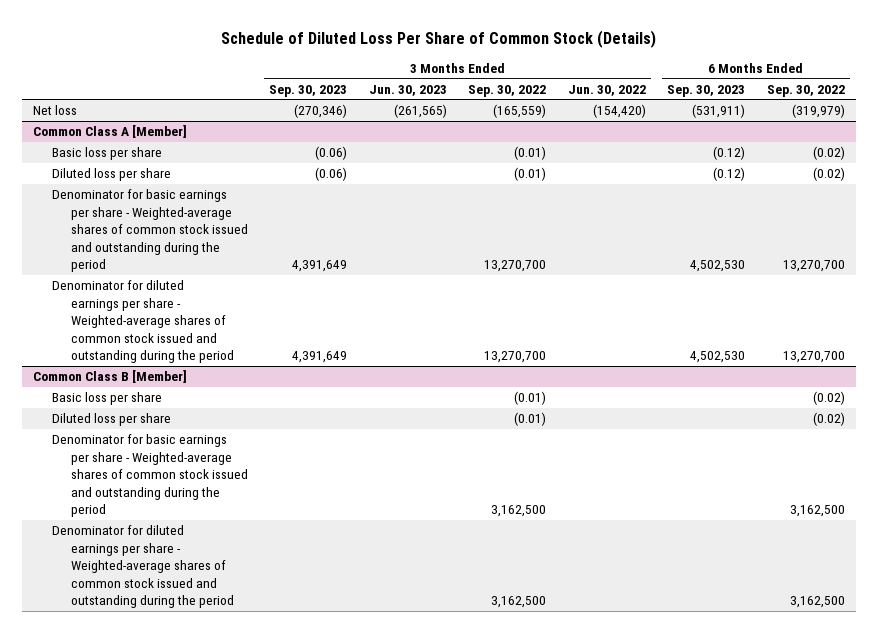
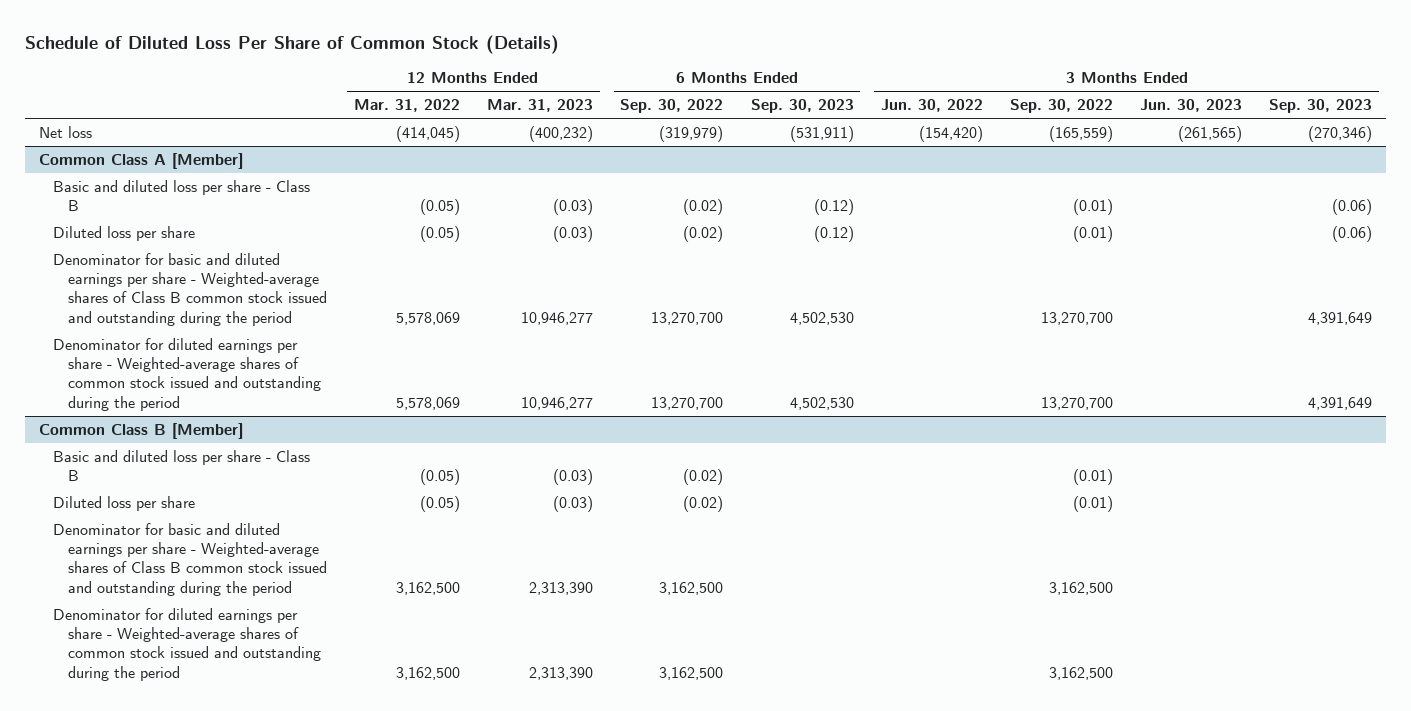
- | 3 Months Ended Sep. 30, 2023 | 3 Months Ended Jun. 30, 2023 | 3 Months Ended Sep. 30, 2022 | 3 Months Ended Jun. 30, 2022 | 6 Months Ended Sep. 30, 2023 | 6 Months Ended Sep. 30, 2022
+ | 12 Months Ended Mar. 31, 2022 | 12 Months Ended Mar. 31, 2023 | 6 Months Ended Sep. 30, 2022 | 6 Months Ended Sep. 30, 2023 | 3 Months Ended Jun. 30, 2022 | 3 Months Ended Sep. 30, 2022 | 3 Months Ended Jun. 30, 2023 | 3 Months Ended Sep. 30, 2023
@ Common Class A [Member]
- Basic loss per share | (0.06) | | (0.01) | | (0.12) | (0.02)
+ Basic and diluted loss per share - Class B | (0.05) | (0.03) | (0.02) | (0.12) | | (0.01) | | (0.06)
- Denominator for basic earnings per share - Weighted-average shares of common stock issued and outstanding during the period | 4,391,649 | | 13,270,700 | | 4,502,530 | 13,270,700
+ Denominator for basic and diluted earnings per share - Weighted-average shares of Class B common stock issued and outstanding during the period | 5,578,069 | 10,946,277 | 13,270,700 | 4,502,530 | | 13,270,700 | | 4,391,649
@ Common Class B [Member]
- Basic loss per share | | | (0.01) | | | (0.02)
+ Basic and diluted loss per share - Class B | (0.05) | (0.03) | (0.02) | | | (0.01) | |
- Denominator for basic earnings per share - Weighted-average shares of common stock issued and outstanding during the period | | | 3,162,500 | | | 3,162,500
+ Denominator for basic and diluted earnings per share - Weighted-average shares of Class B common stock issued and outstanding during the period | 3,162,500 | 2,313,390 | 3,162,500 | | | 3,162,500 | |

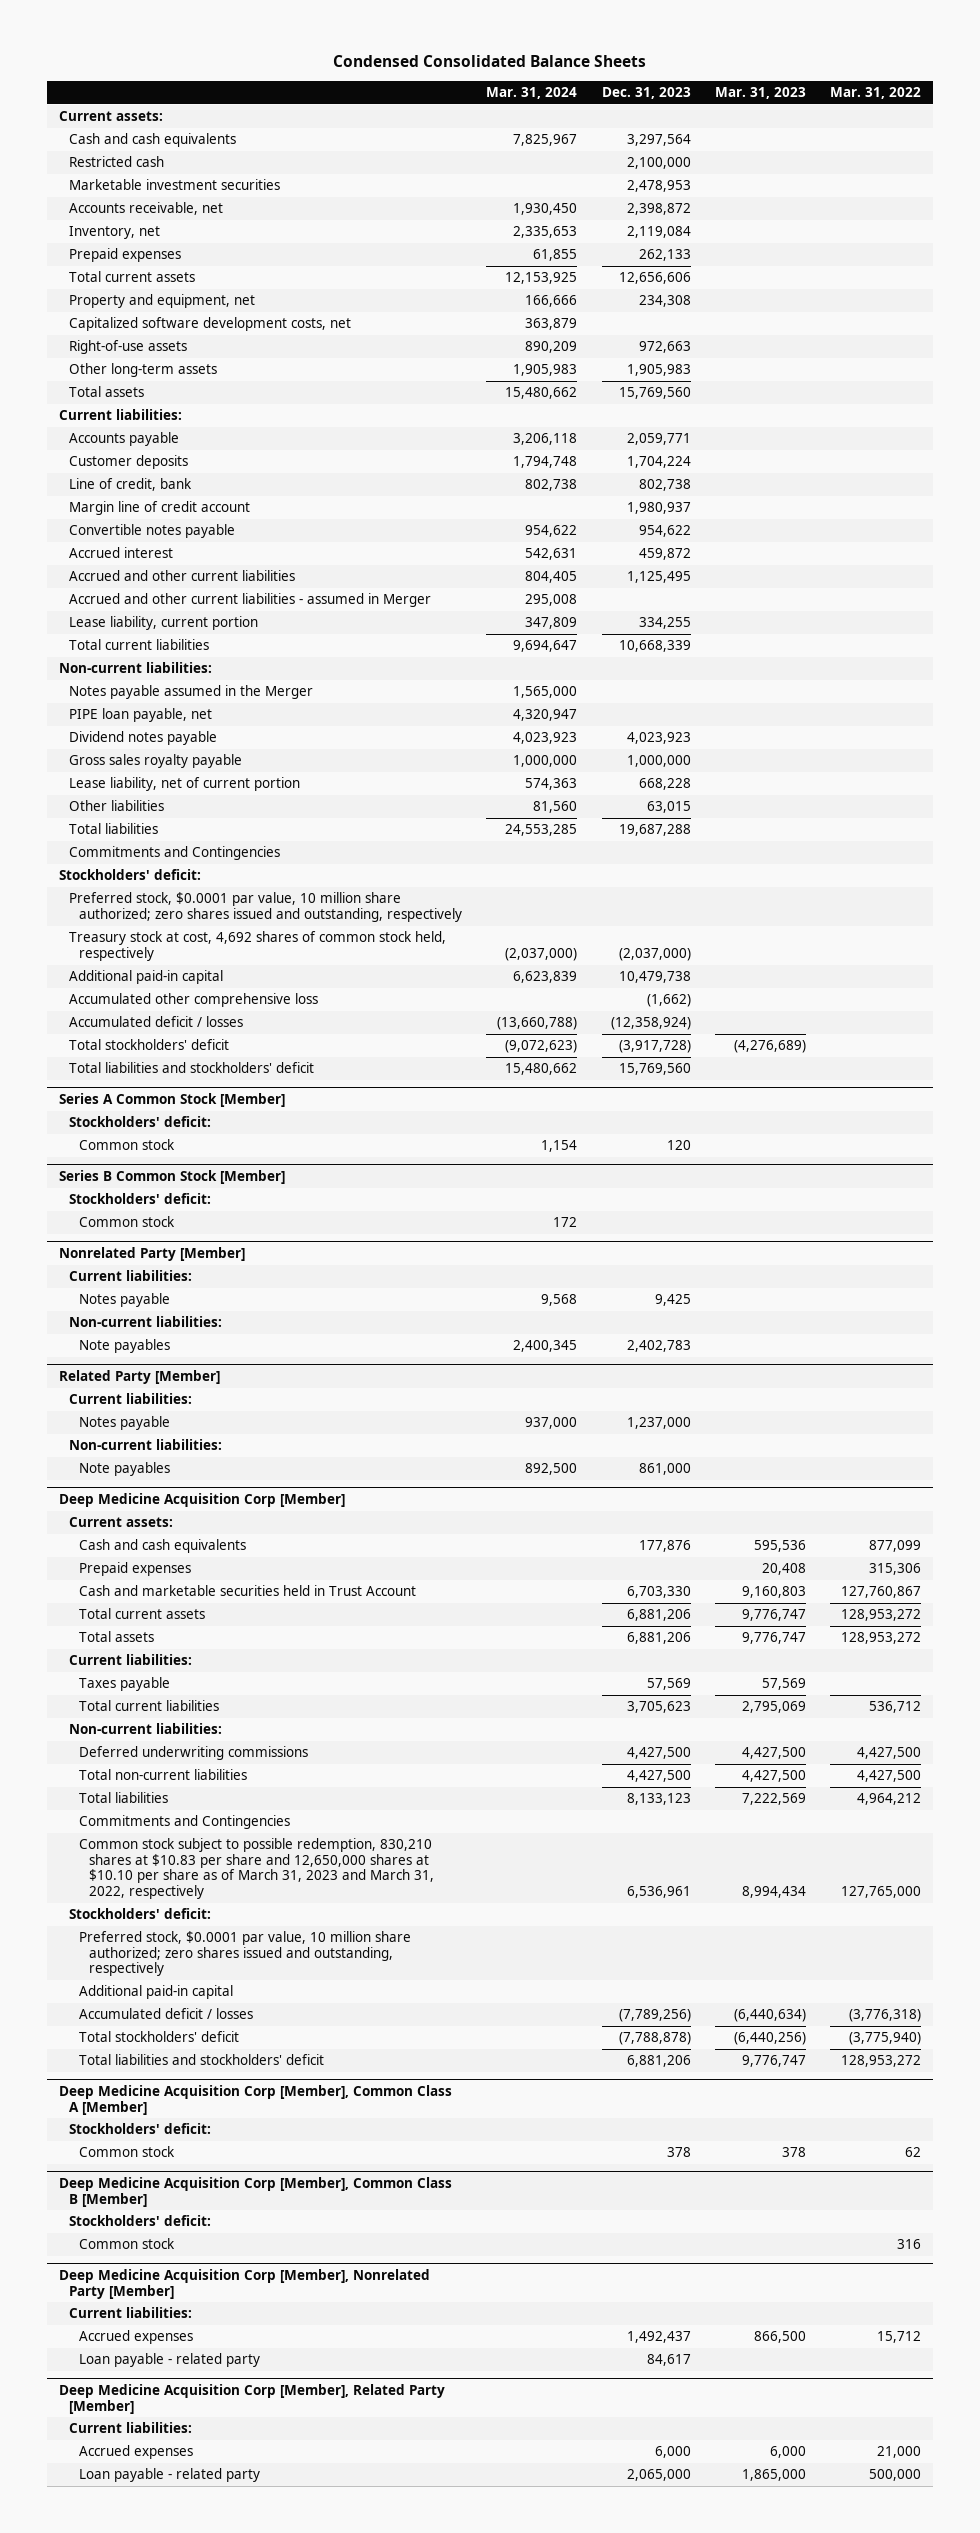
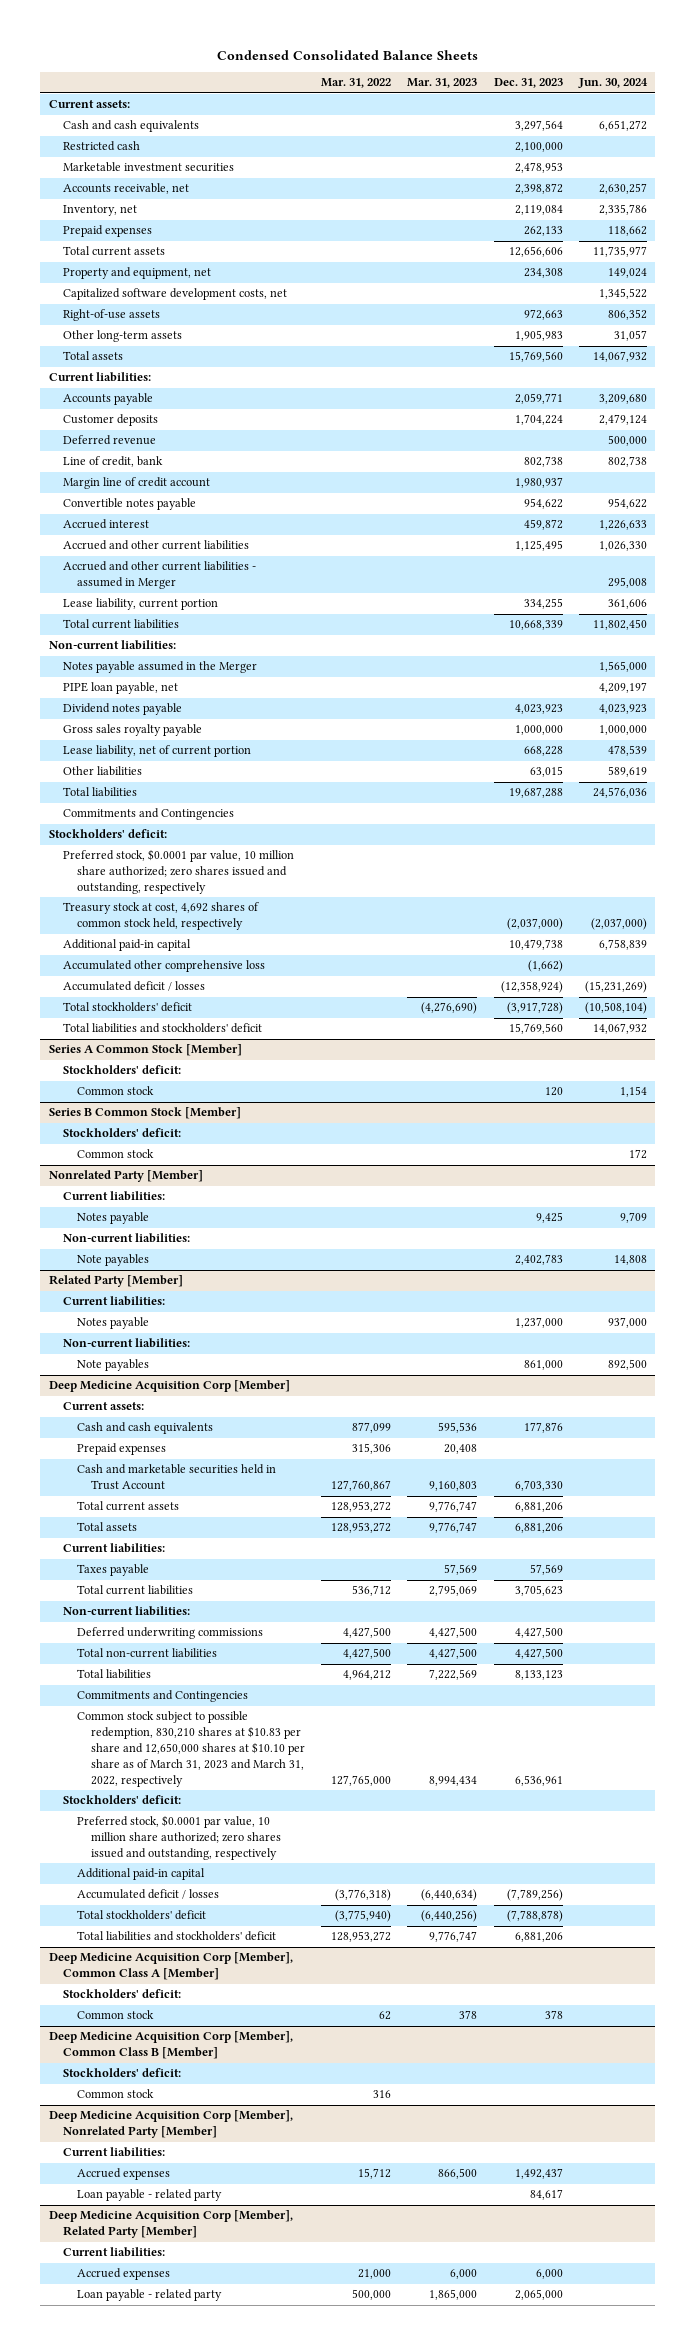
- | Mar. 31, 2024 | Dec. 31, 2023 | Mar. 31, 2023 | Mar. 31, 2022
+ | Mar. 31, 2022 | Mar. 31, 2023 | Dec. 31, 2023 | Jun. 30, 2024
+ Deferred revenue | | | | 500,000
- Total stockholders' deficit | (9,072,623) | (3,917,728) | (4,276,689) |
+ Total stockholders' deficit | | (4,276,690) | (3,917,728) | (10,508,104)

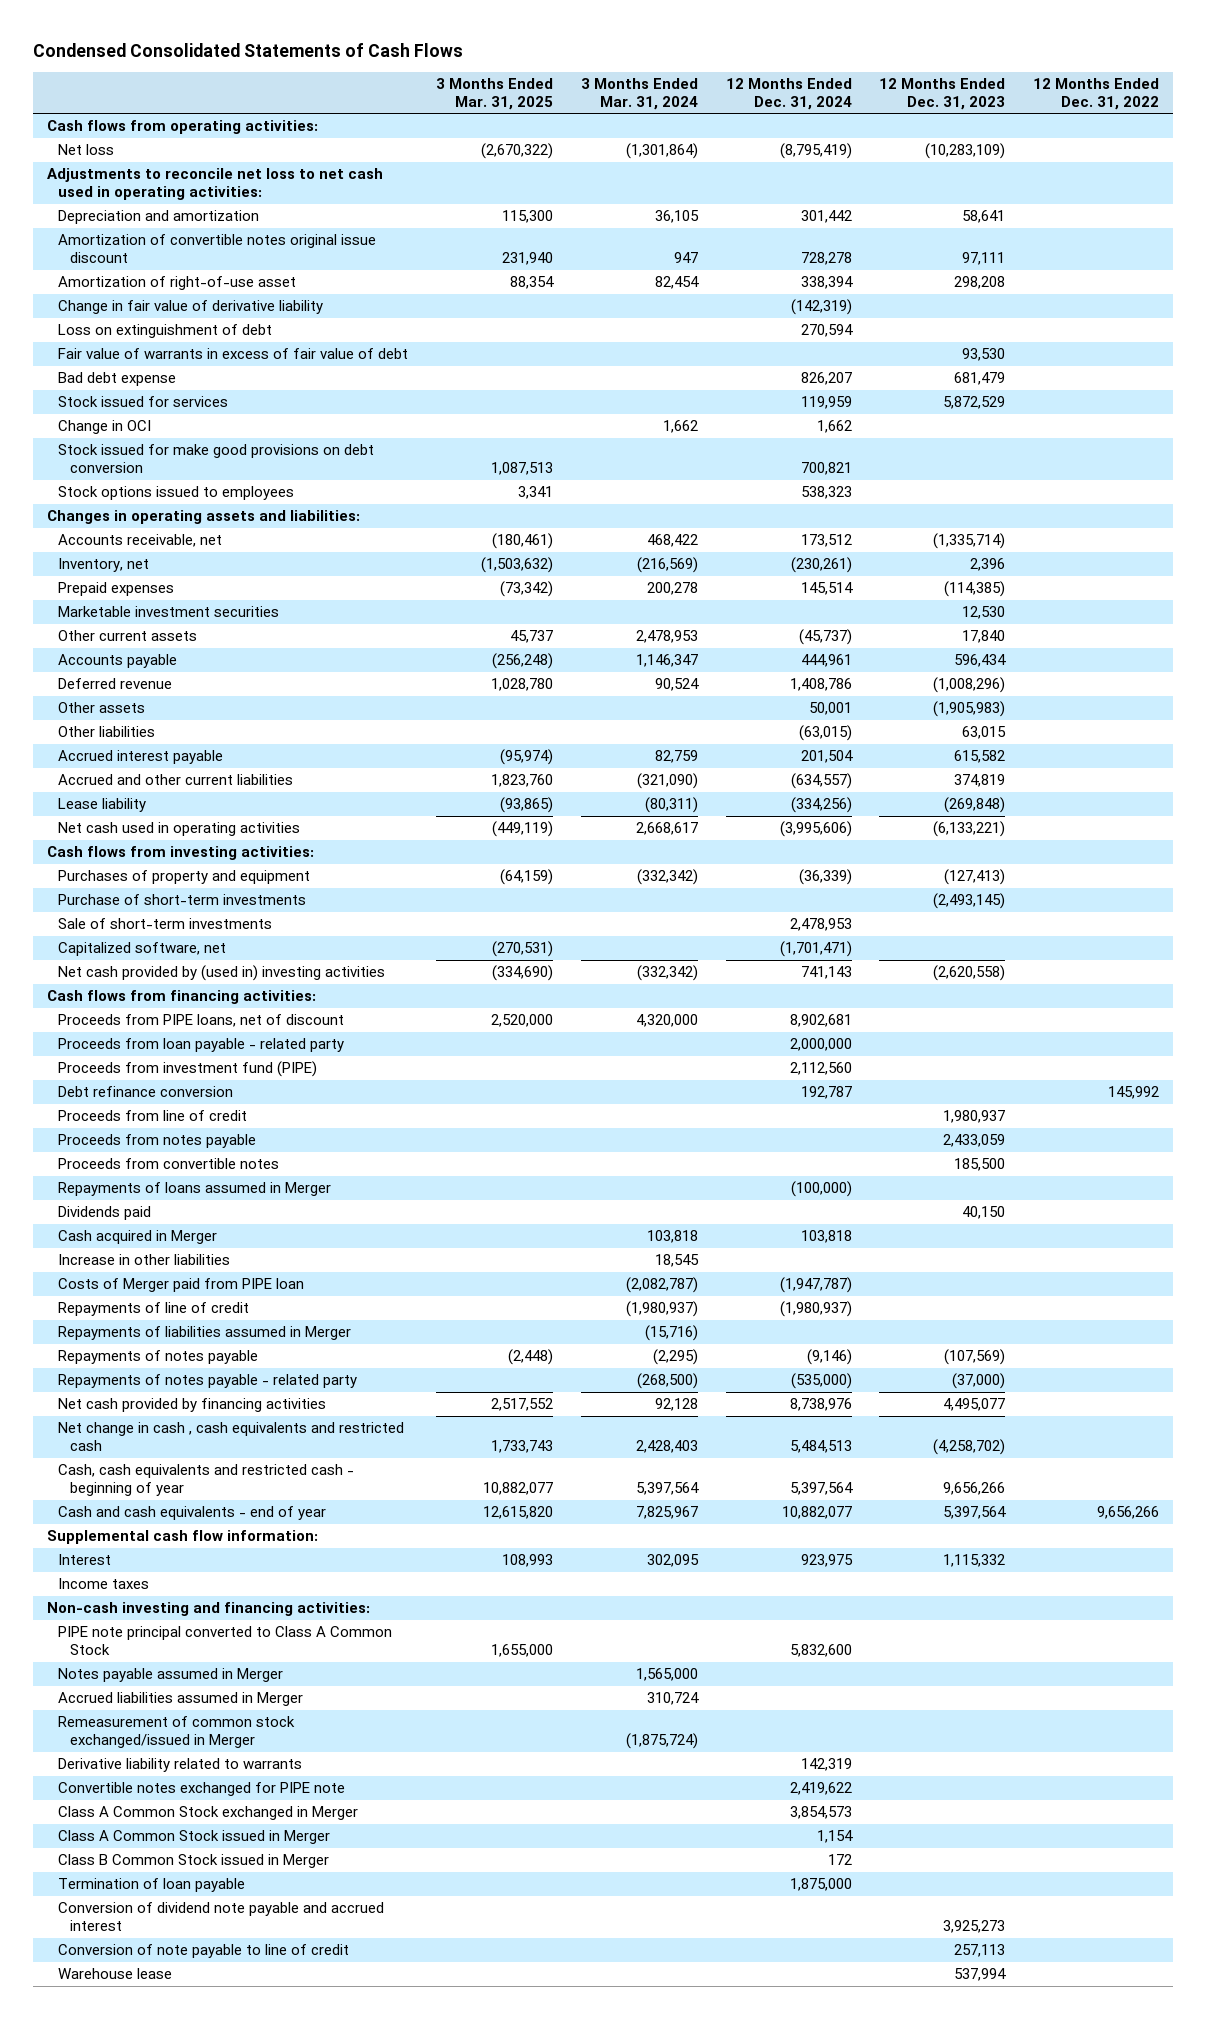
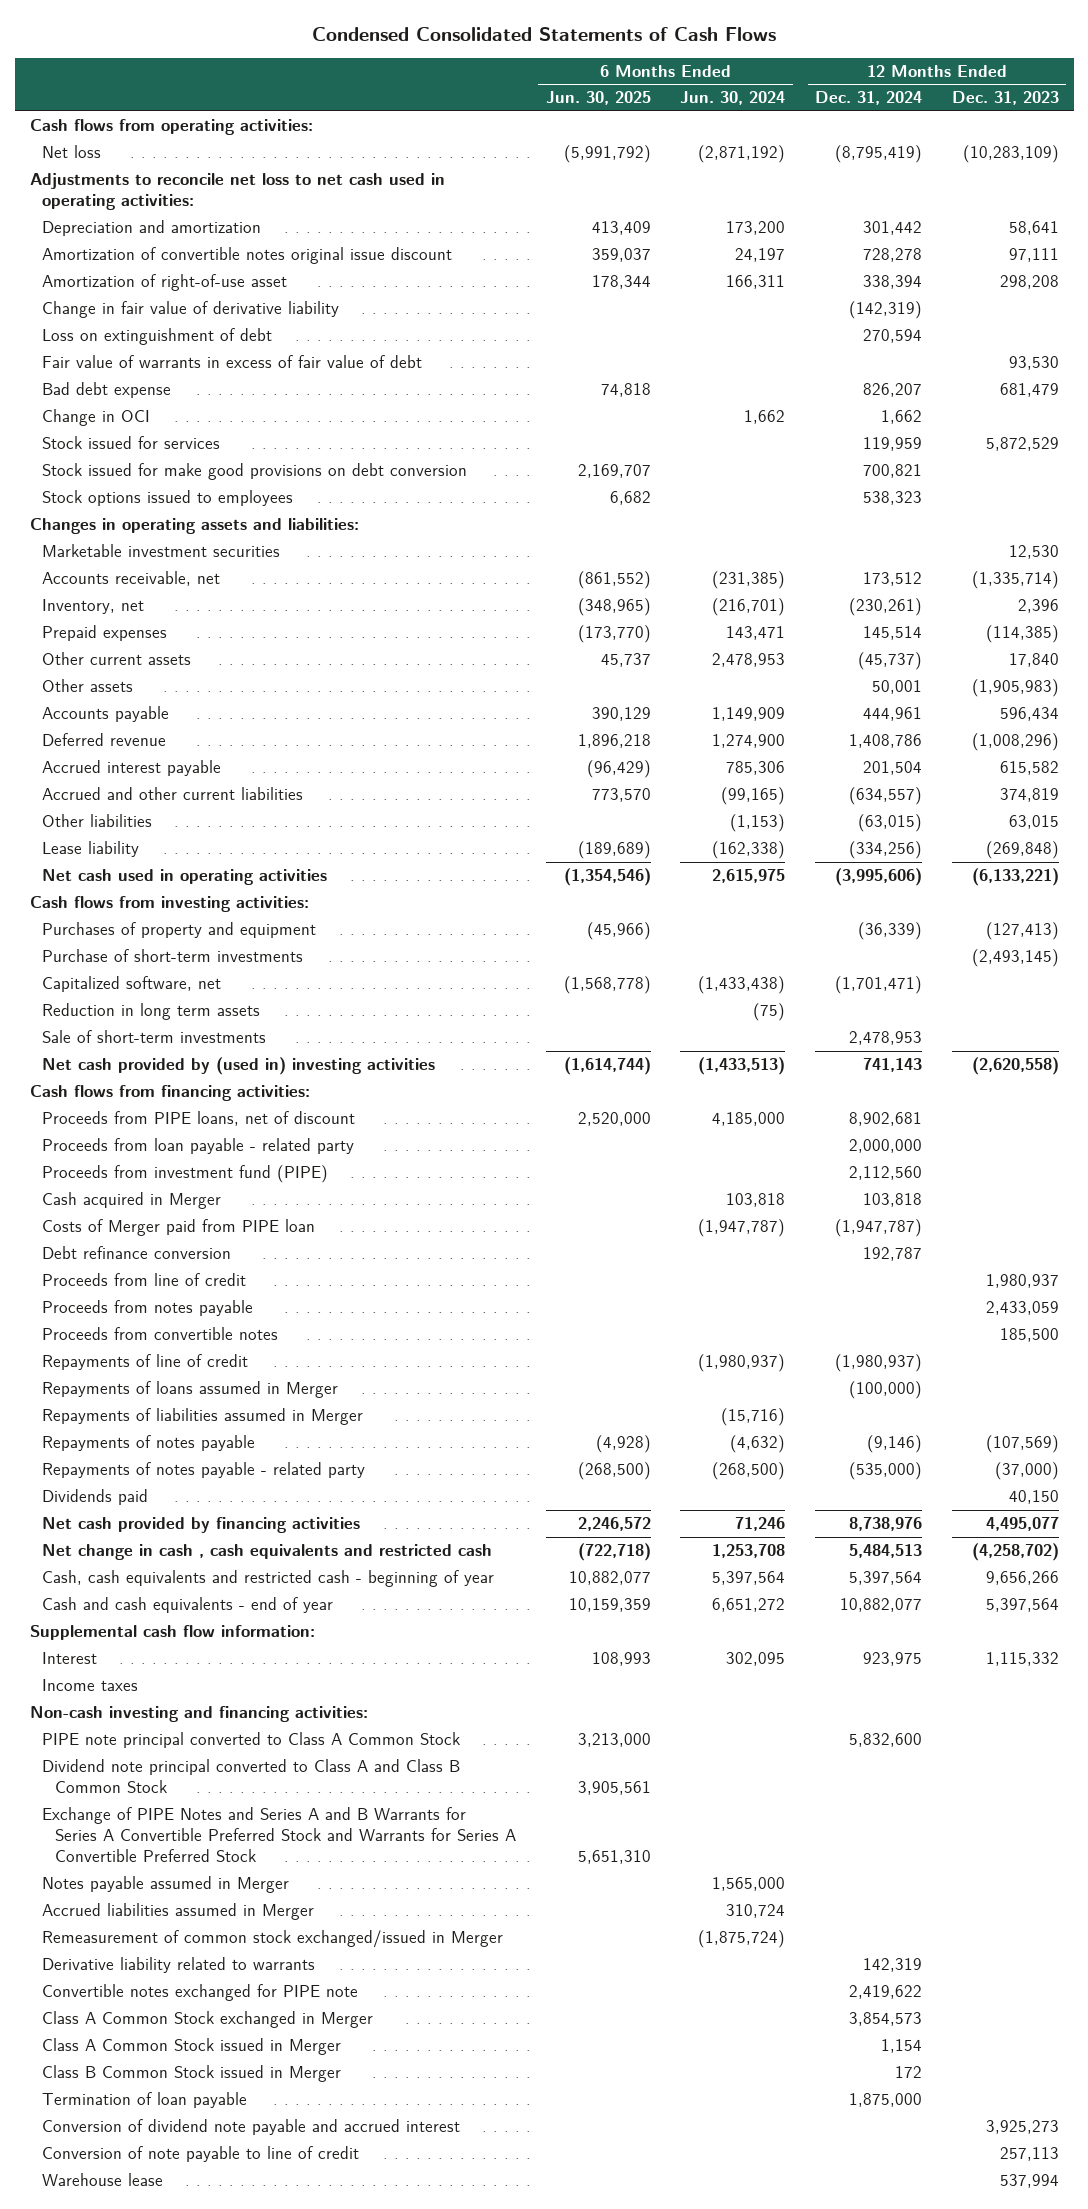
- | 3 Months Ended Mar. 31, 2025 | 3 Months Ended Mar. 31, 2024 | 12 Months Ended Dec. 31, 2024 | 12 Months Ended Dec. 31, 2023 | 12 Months Ended Dec. 31, 2022
+ | 6 Months Ended Jun. 30, 2025 | 6 Months Ended Jun. 30, 2024 | 12 Months Ended Dec. 31, 2024 | 12 Months Ended Dec. 31, 2023
moved down: Stock issued for services | | | 119,959 | 5,872,529
moved up: Marketable investment securities | | | | 12,530
moved up: Other assets | | | 50,001 | (1,905,983)
moved down: Other liabilities | | (1,153) | (63,015) | 63,015
+ Reduction in long term assets | | (75) | |
moved down: Sale of short-term investments | | | 2,478,953 |
moved up: Cash acquired in Merger | | 103,818 | 103,818 |
moved up: Costs of Merger paid from PIPE loan | | (1,947,787) | (1,947,787) |
- Increase in other liabilities | | 18,545 | | |
moved down: Repayments of loans assumed in Merger | | | (100,000) |
moved down: Dividends paid | | | | 40,150
+ Dividend note principal converted to Class A and Class B Common Stock | 3,905,561 | | |
+ Exchange of PIPE Notes and Series A and B Warrants for Series A Convertible Preferred Stock and Warrants for Series A Convertible Preferred Stock | 5,651,310 | | |

